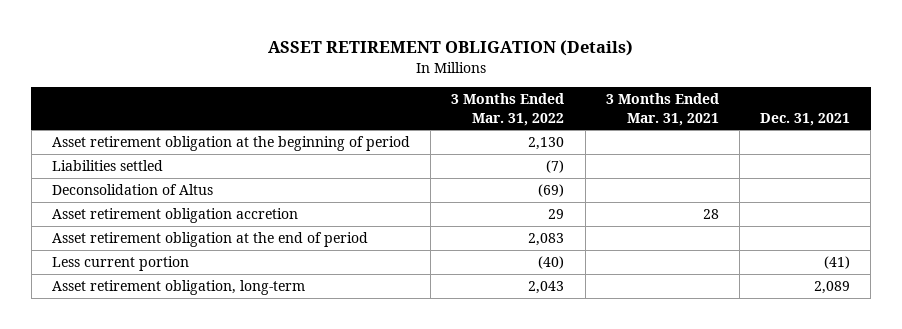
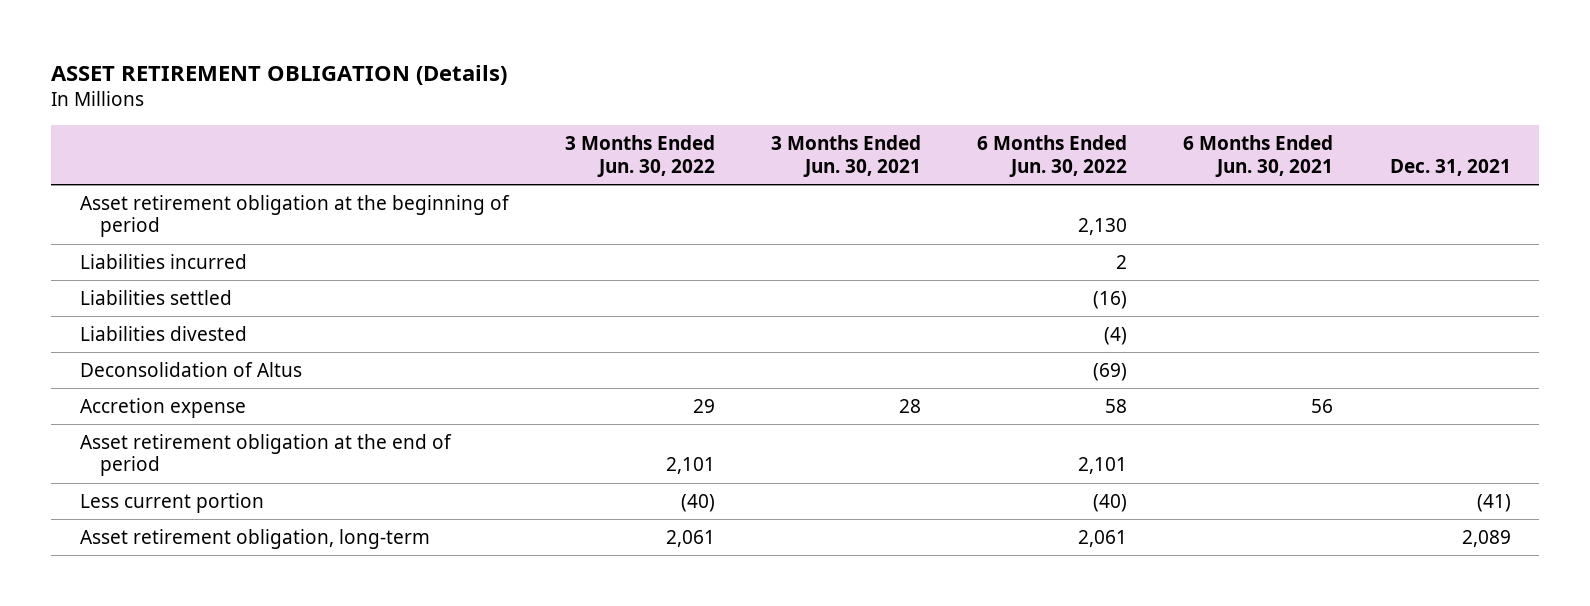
- | 3 Months Ended Mar. 31, 2022 | 3 Months Ended Mar. 31, 2021 | Dec. 31, 2021
+ | 3 Months Ended Jun. 30, 2022 | 3 Months Ended Jun. 30, 2021 | 6 Months Ended Jun. 30, 2022 | 6 Months Ended Jun. 30, 2021 | Dec. 31, 2021
+ Liabilities incurred | | | 2 | |
+ Liabilities divested | | | (4) | |
- Asset retirement obligation accretion | 29 | 28 |
+ Accretion expense | 29 | 28 | 58 | 56 |

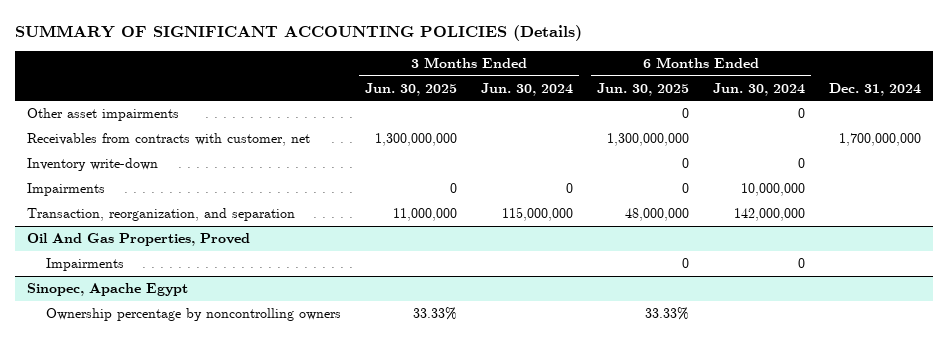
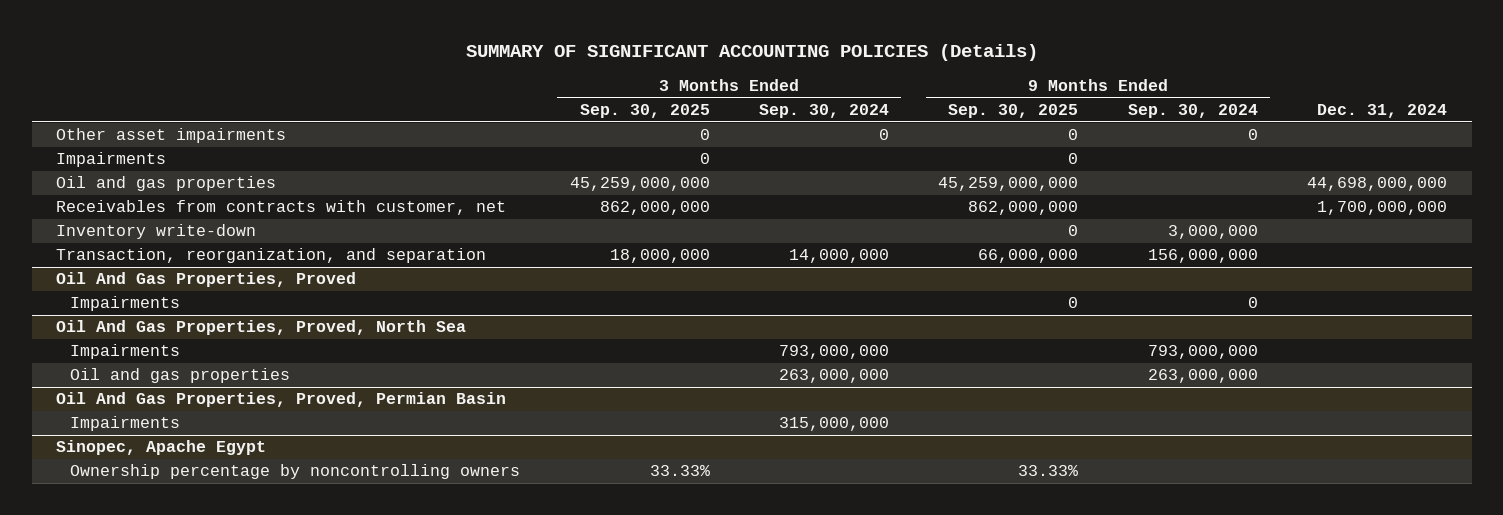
- | 3 Months Ended Jun. 30, 2025 | 3 Months Ended Jun. 30, 2024 | 6 Months Ended Jun. 30, 2025 | 6 Months Ended Jun. 30, 2024 | Dec. 31, 2024
+ | 3 Months Ended Sep. 30, 2025 | 3 Months Ended Sep. 30, 2024 | 9 Months Ended Sep. 30, 2025 | 9 Months Ended Sep. 30, 2024 | Dec. 31, 2024
moved up: Impairments | 0 | | 0 | |
+ Oil and gas properties | 45,259,000,000 | | 45,259,000,000 | | 44,698,000,000
+ Oil And Gas Properties, Proved, North Sea
+ Impairments | | 793,000,000 | | 793,000,000 |
+ Oil and gas properties | | 263,000,000 | | 263,000,000 |
+ Oil And Gas Properties, Proved, Permian Basin
+ Impairments | | 315,000,000 | | |

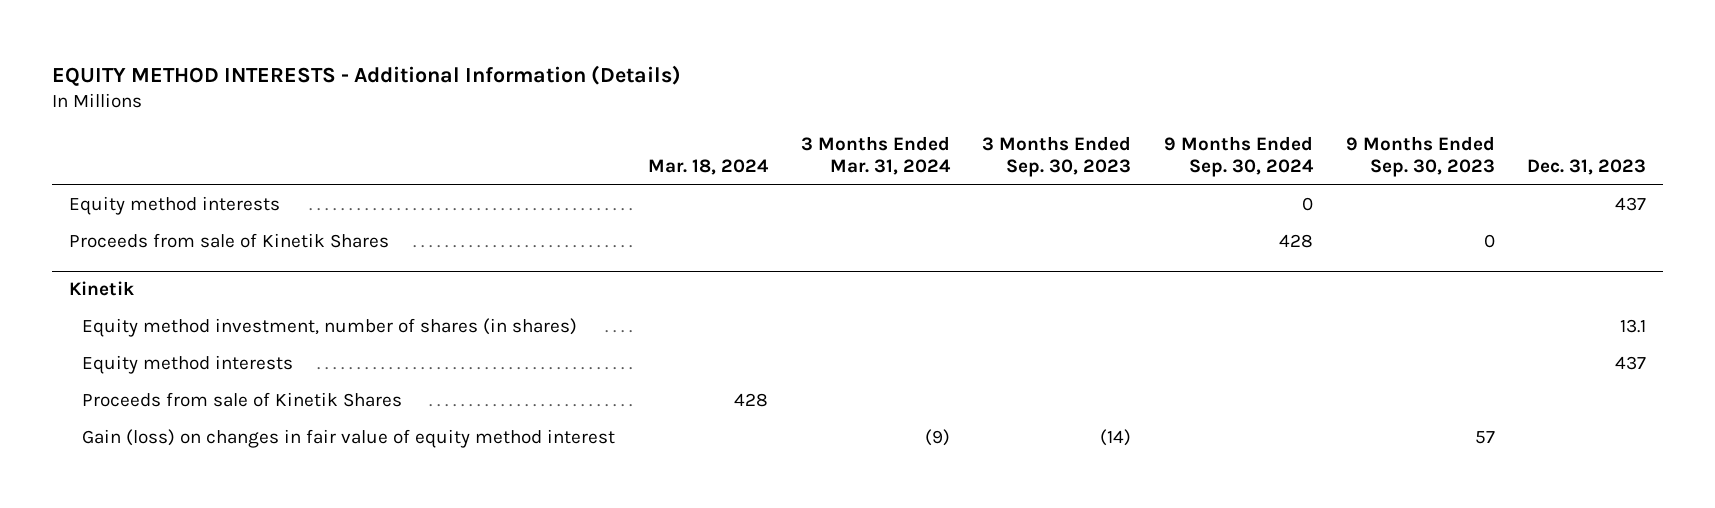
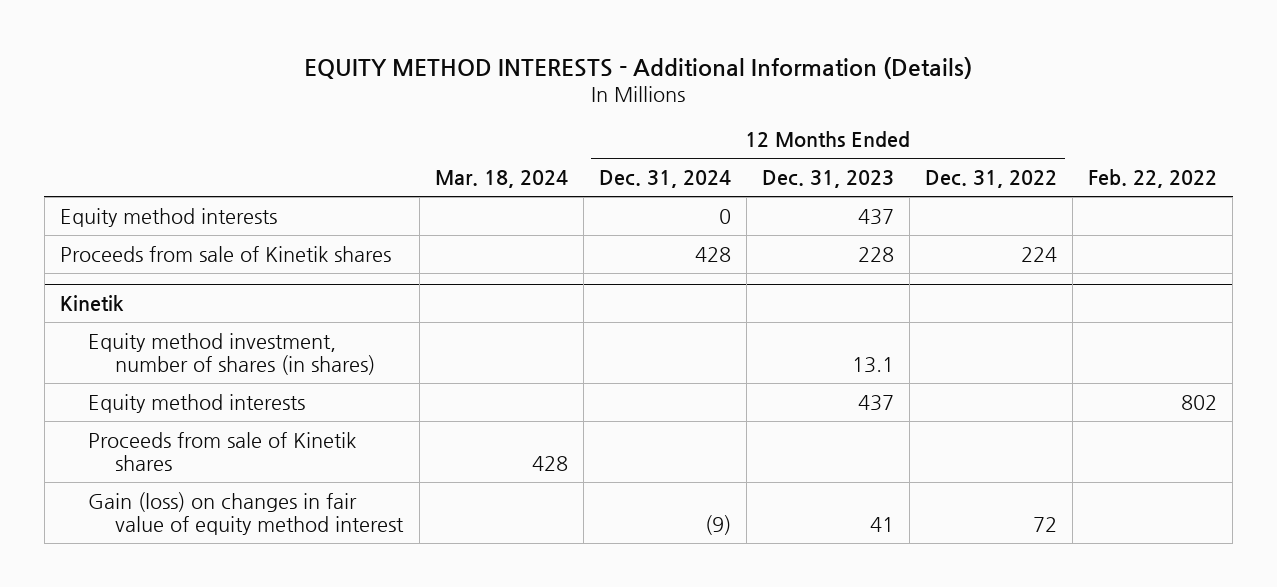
- | Mar. 18, 2024 | 3 Months Ended Mar. 31, 2024 | 3 Months Ended Sep. 30, 2023 | 9 Months Ended Sep. 30, 2024 | 9 Months Ended Sep. 30, 2023 | Dec. 31, 2023
+ | Mar. 18, 2024 | 12 Months Ended Dec. 31, 2024 | 12 Months Ended Dec. 31, 2023 | 12 Months Ended Dec. 31, 2022 | Feb. 22, 2022
- Proceeds from sale of Kinetik Shares | | | | 428 | 0 |
+ Proceeds from sale of Kinetik shares | | 428 | 228 | 224 |
@ Kinetik
- Proceeds from sale of Kinetik Shares | 428 | | | | |
+ Proceeds from sale of Kinetik shares | 428 | | | |

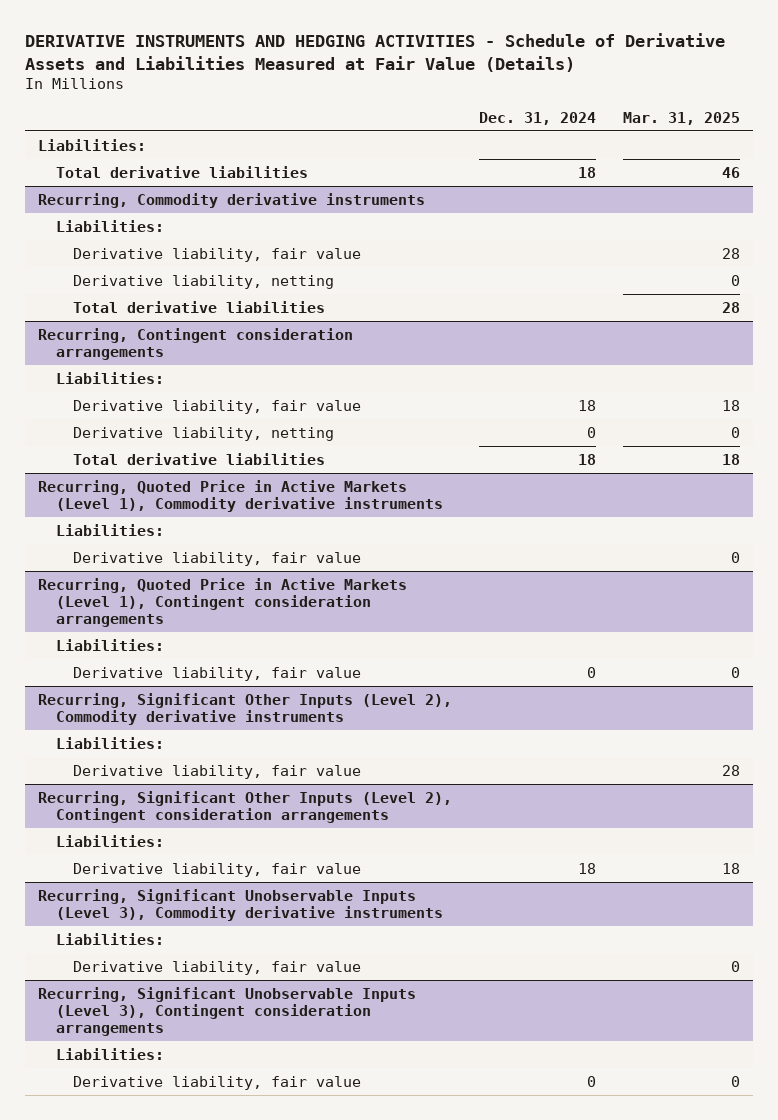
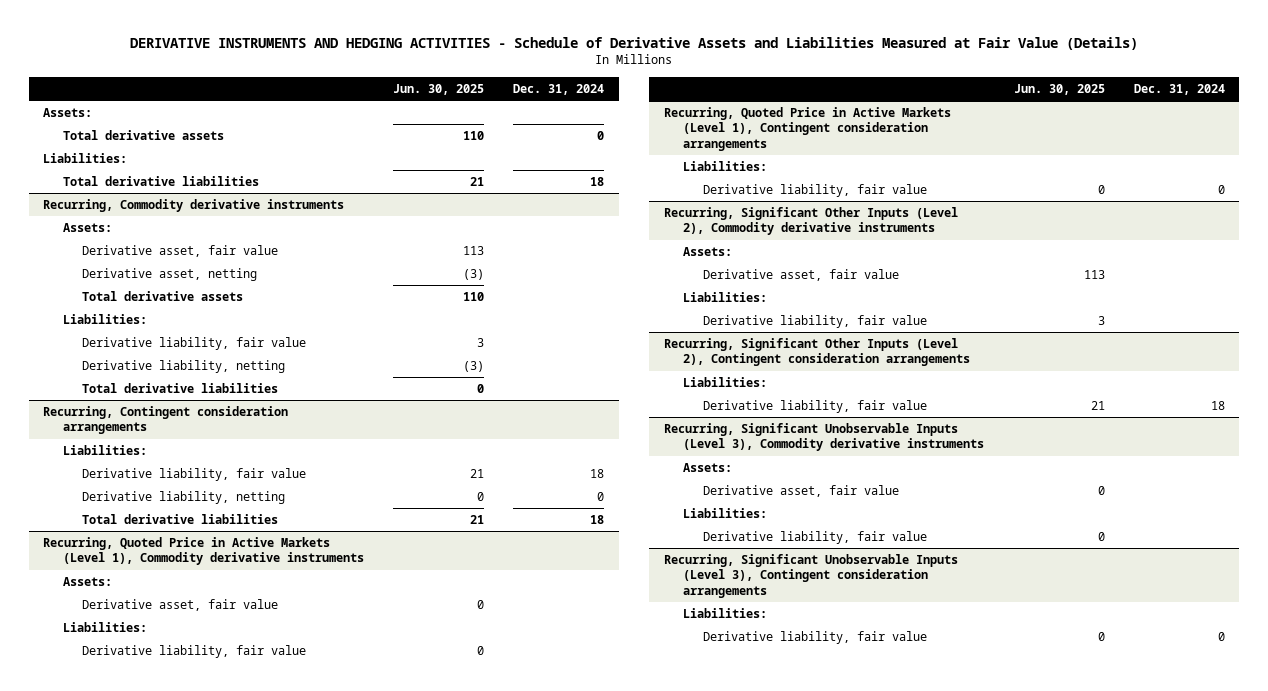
- | Dec. 31, 2024 | Mar. 31, 2025
+ | Jun. 30, 2025 | Dec. 31, 2024
+ Assets:
+ Total derivative assets | 110 | 0
@ Recurring, Commodity derivative instruments
+ Assets:
+ Derivative asset, fair value | 113 |
+ Derivative asset, netting | (3) |
+ Total derivative assets | 110 |
@ Recurring, Quoted Price in Active Markets (Level 1), Commodity derivative instruments
+ Assets:
+ Derivative asset, fair value | 0 |
@ Recurring, Significant Other Inputs (Level 2), Commodity derivative instruments
+ Assets:
+ Derivative asset, fair value | 113 |
@ Recurring, Significant Unobservable Inputs (Level 3), Commodity derivative instruments
+ Assets:
+ Derivative asset, fair value | 0 |

